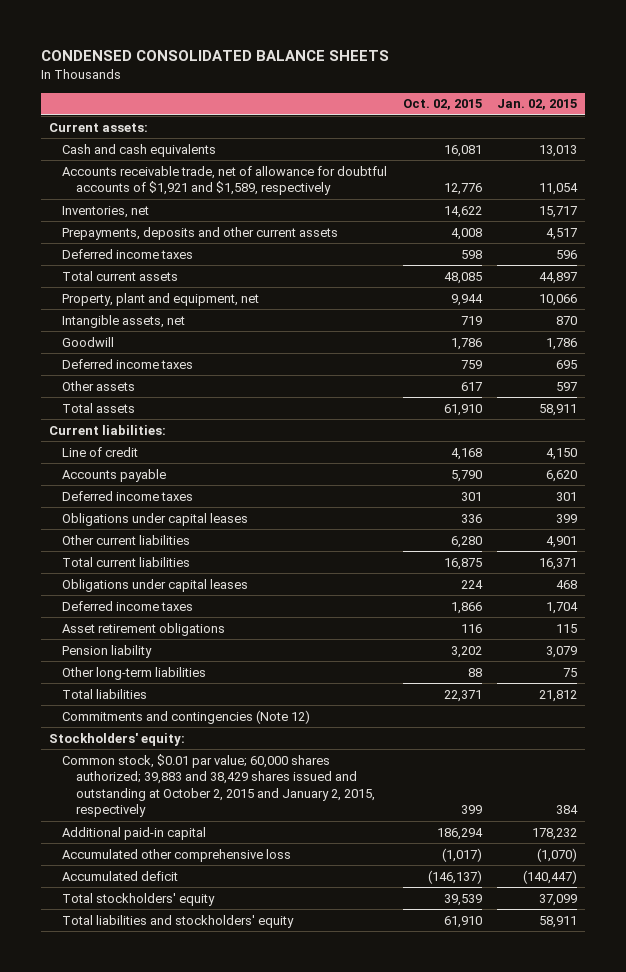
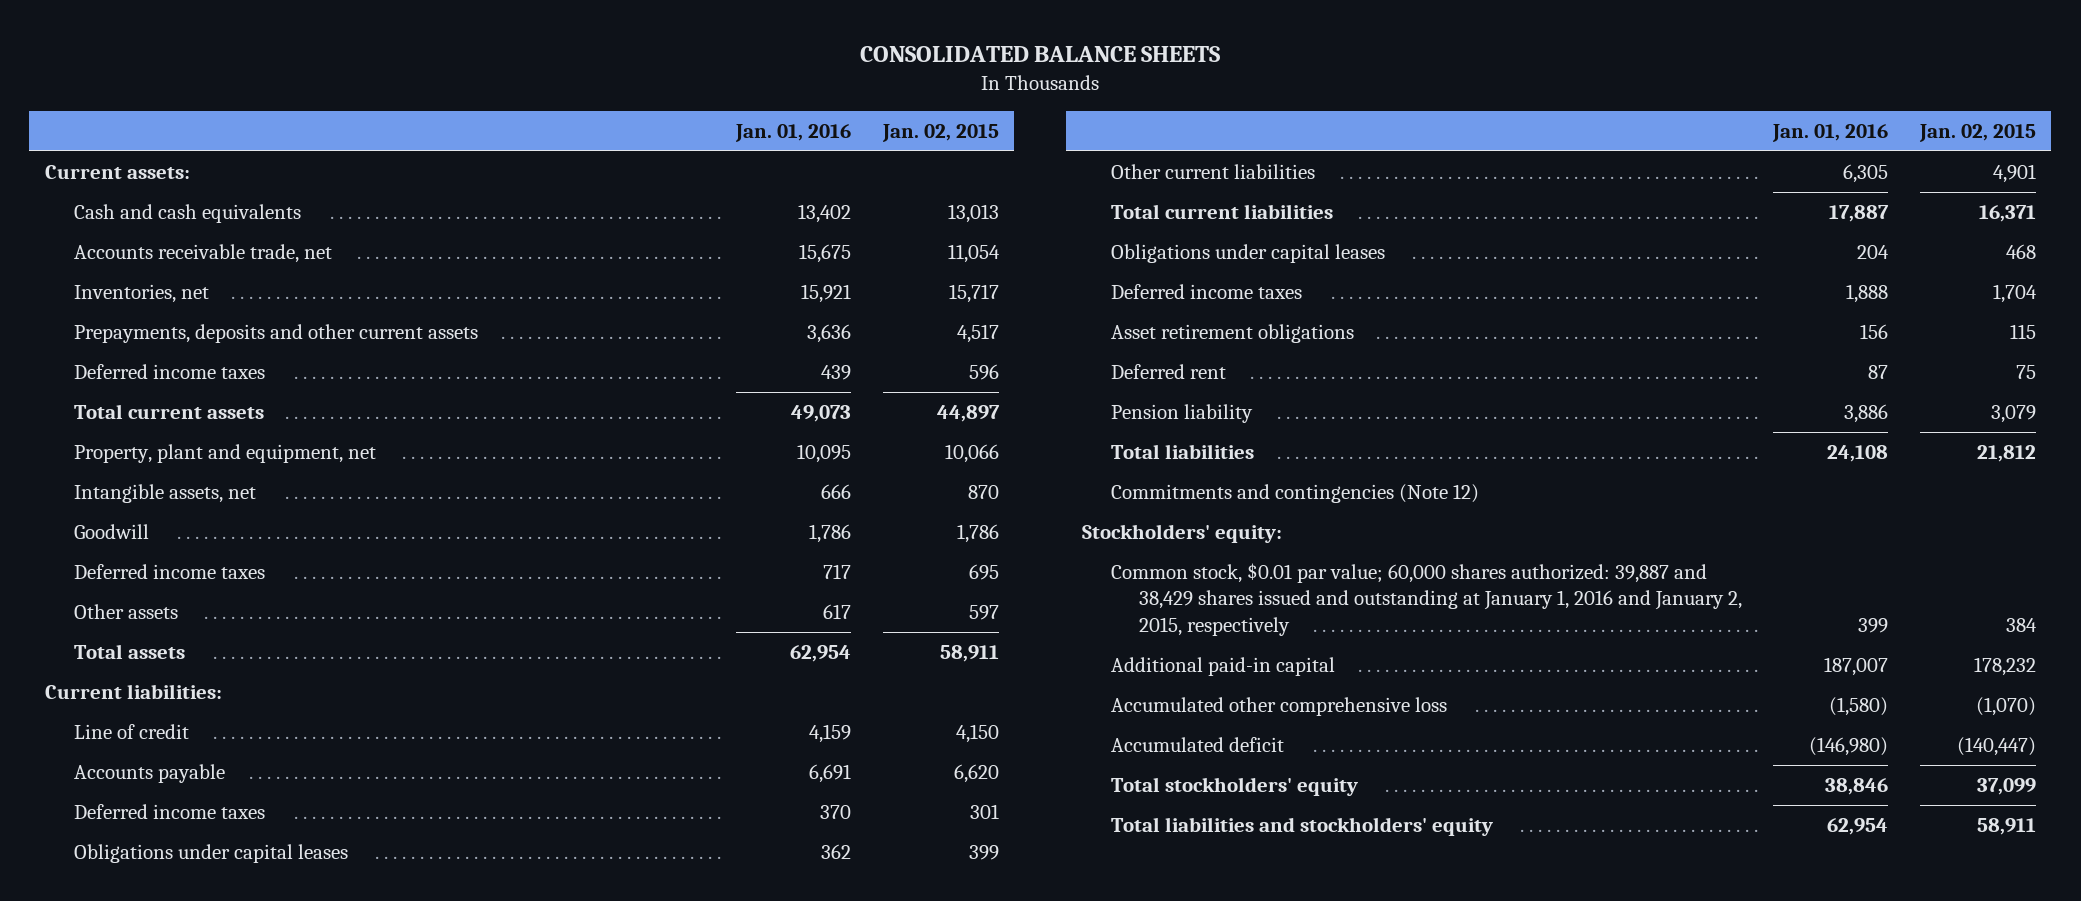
- CONDENSED CONSOLIDATED BALANCE SHEETS
+ CONSOLIDATED BALANCE SHEETS
- | Oct. 02, 2015 | Jan. 02, 2015
+ | Jan. 01, 2016 | Jan. 02, 2015
- Accounts receivable trade, net of allowance for doubtful accounts of $1,921 and $1,589, respectively | 12,776 | 11,054
+ Accounts receivable trade, net | 15,675 | 11,054
+ Deferred rent | 87 | 75
- Other long-term liabilities | 88 | 75
- Common stock, $0.01 par value; 60,000 shares authorized; 39,883 and 38,429 shares issued and outstanding at October 2, 2015 and January 2, 2015, respectively | 399 | 384
+ Common stock, $0.01 par value; 60,000 shares authorized: 39,887 and 38,429 shares issued and outstanding at January 1, 2016 and January 2, 2015, respectively | 399 | 384

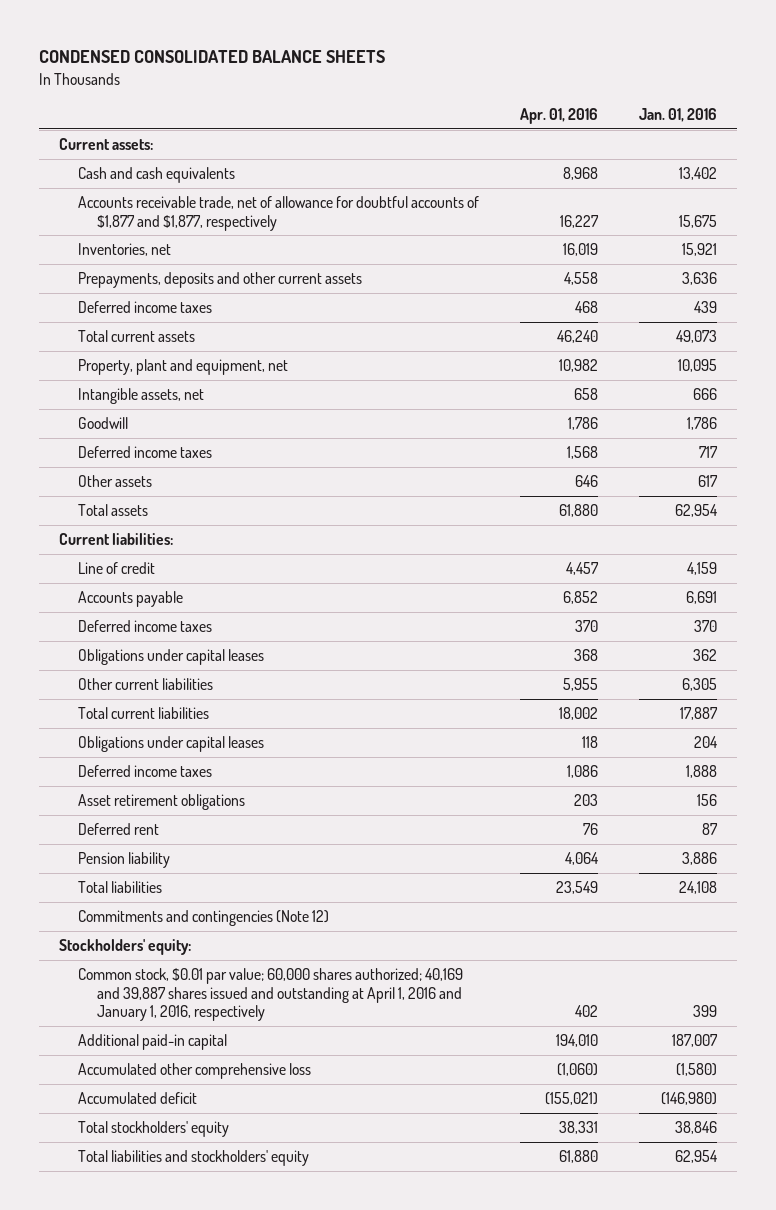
- CONSOLIDATED BALANCE SHEETS
+ CONDENSED CONSOLIDATED BALANCE SHEETS
- | Jan. 01, 2016 | Jan. 02, 2015
+ | Apr. 01, 2016 | Jan. 01, 2016
- Accounts receivable trade, net | 15,675 | 11,054
+ Accounts receivable trade, net of allowance for doubtful accounts of $1,877 and $1,877, respectively | 16,227 | 15,675
- Common stock, $0.01 par value; 60,000 shares authorized: 39,887 and 38,429 shares issued and outstanding at January 1, 2016 and January 2, 2015, respectively | 399 | 384
+ Common stock, $0.01 par value; 60,000 shares authorized; 40,169 and 39,887 shares issued and outstanding at April 1, 2016 and January 1, 2016, respectively | 402 | 399

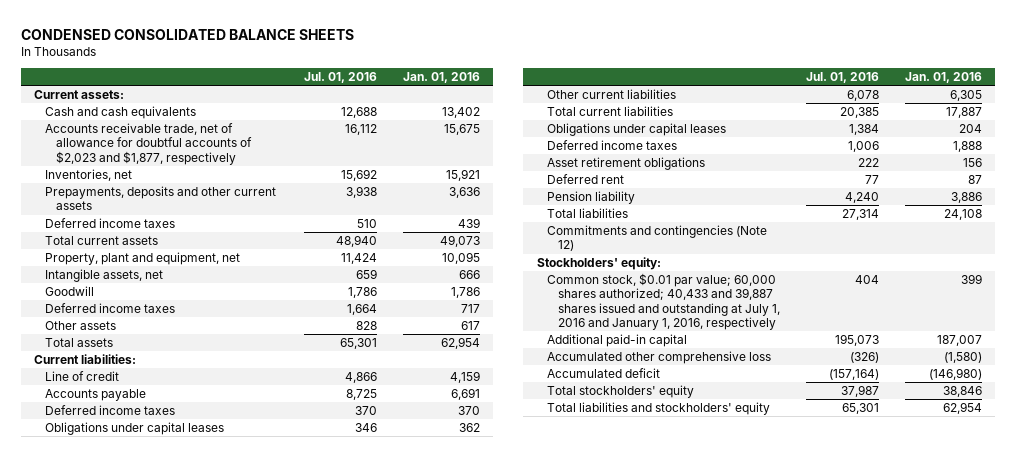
- | Apr. 01, 2016 | Jan. 01, 2016
+ | Jul. 01, 2016 | Jan. 01, 2016
- Accounts receivable trade, net of allowance for doubtful accounts of $1,877 and $1,877, respectively | 16,227 | 15,675
+ Accounts receivable trade, net of allowance for doubtful accounts of $2,023 and $1,877, respectively | 16,112 | 15,675
- Common stock, $0.01 par value; 60,000 shares authorized; 40,169 and 39,887 shares issued and outstanding at April 1, 2016 and January 1, 2016, respectively | 402 | 399
+ Common stock, $0.01 par value; 60,000 shares authorized; 40,433 and 39,887 shares issued and outstanding at July 1, 2016 and January 1, 2016, respectively | 404 | 399

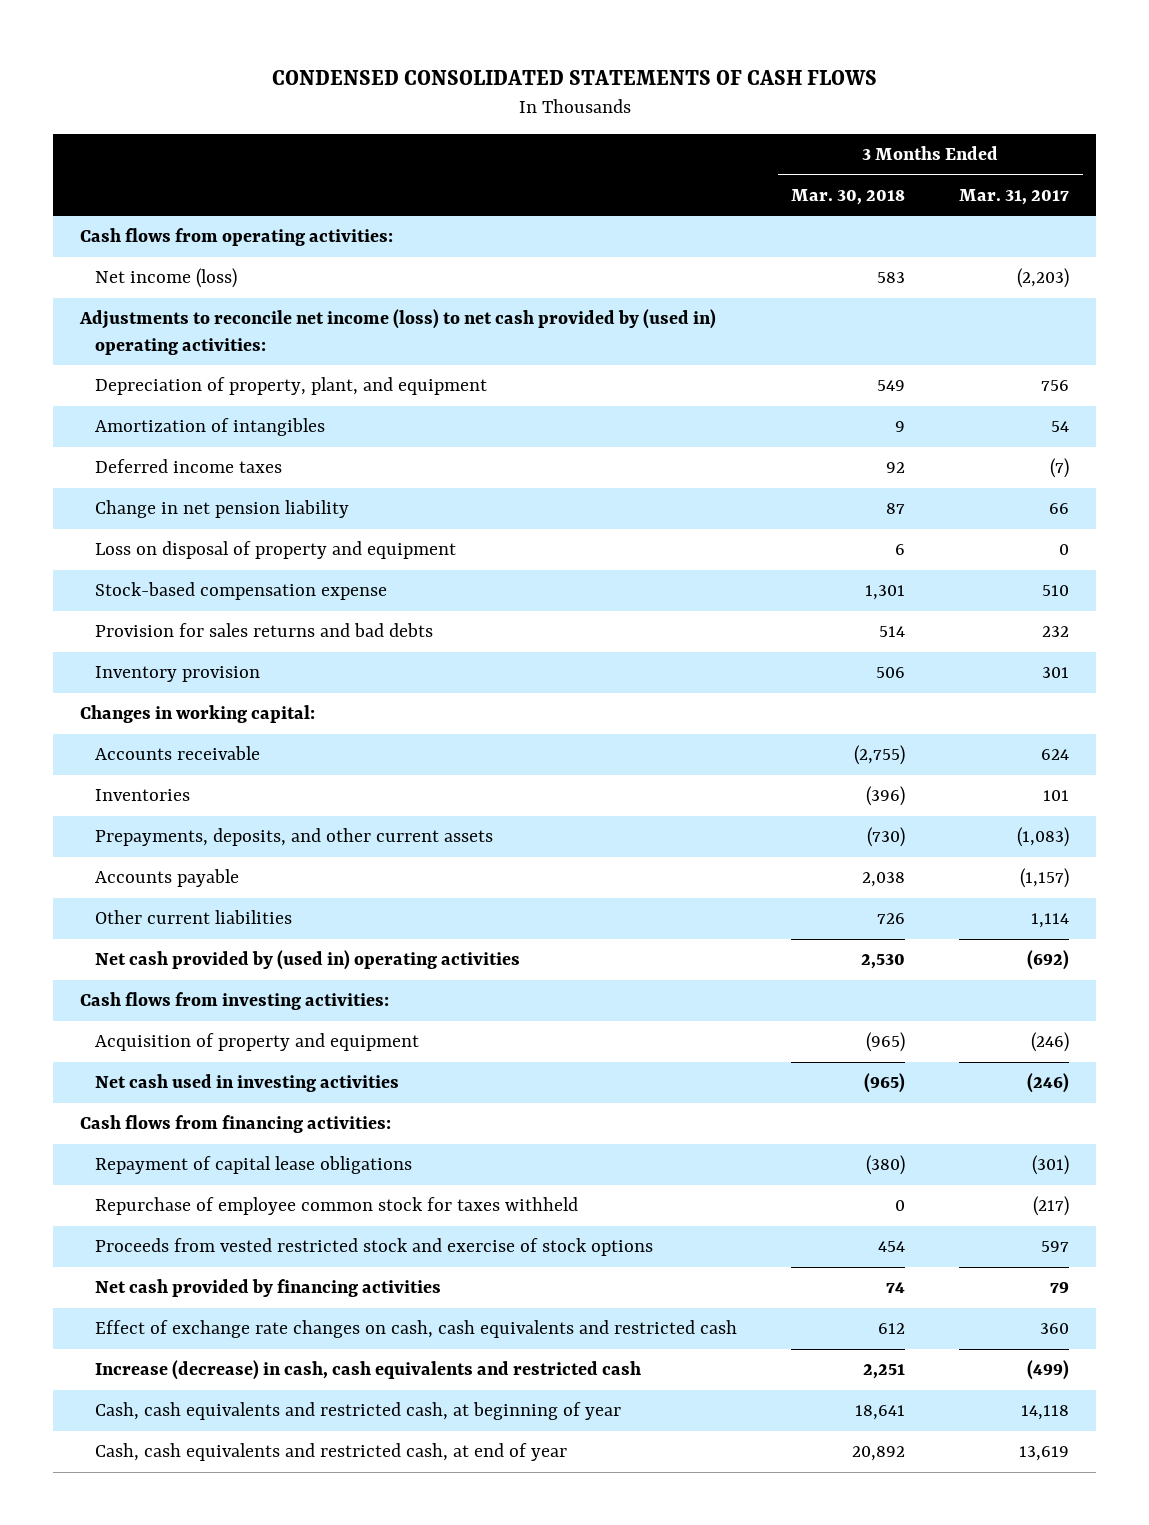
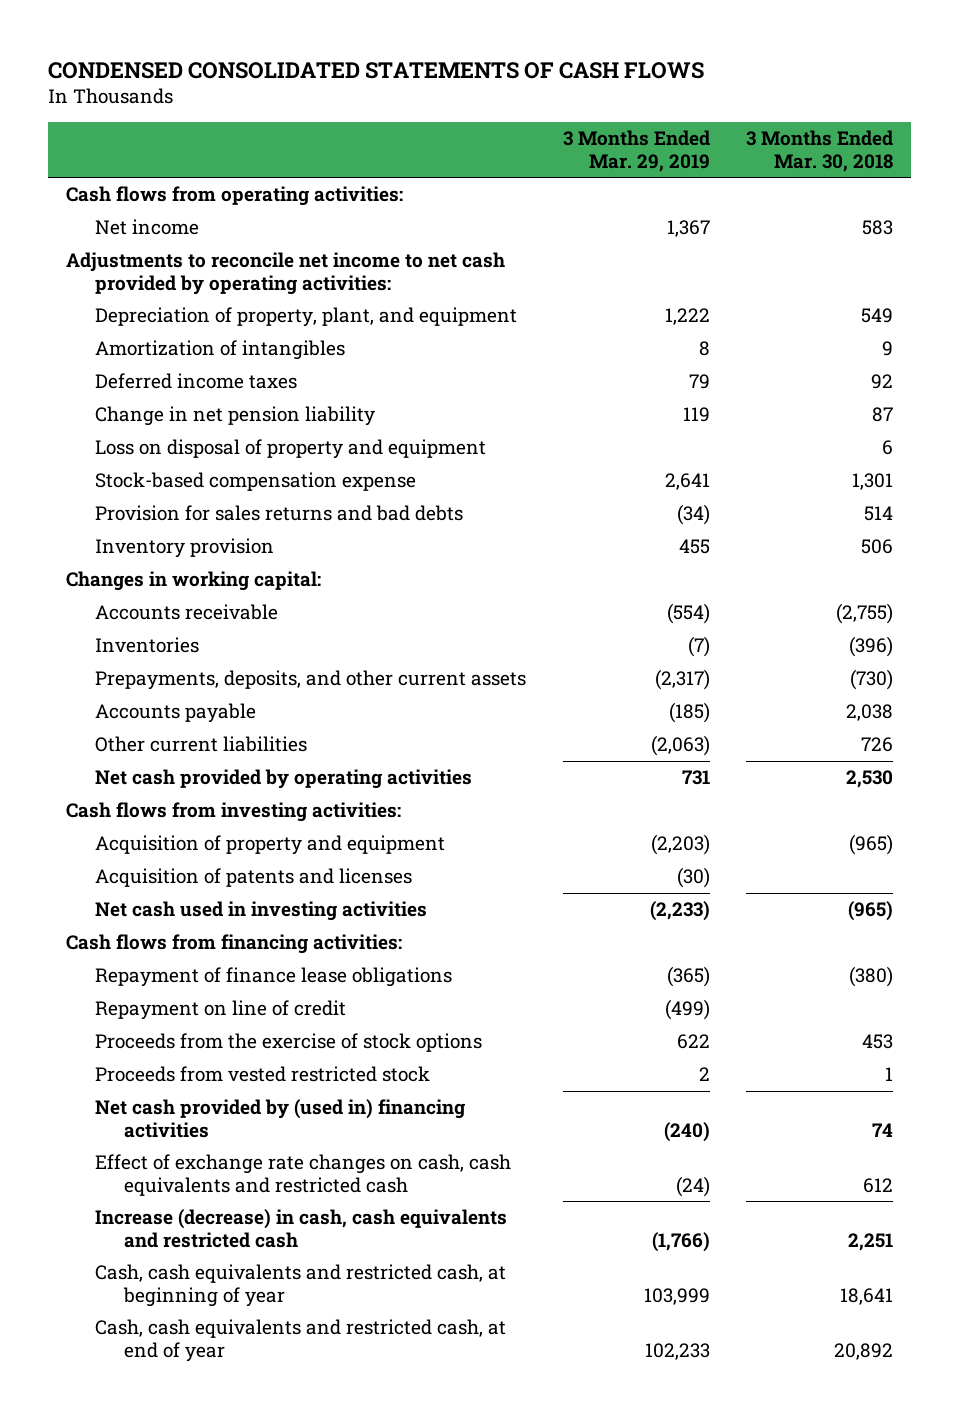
- | 3 Months Ended Mar. 30, 2018 | 3 Months Ended Mar. 31, 2017
+ | 3 Months Ended Mar. 29, 2019 | 3 Months Ended Mar. 30, 2018
- Net income (loss) | 583 | (2,203)
- Adjustments to reconcile net income (loss) to net cash provided by (used in) operating activities:
+ Net income | 1,367 | 583
+ Adjustments to reconcile net income to net cash provided by operating activities:
- Net cash provided by (used in) operating activities | 2,530 | (692)
+ Net cash provided by operating activities | 731 | 2,530
+ Acquisition of patents and licenses | (30) |
- Repayment of capital lease obligations | (380) | (301)
- Repurchase of employee common stock for taxes withheld | 0 | (217)
- Proceeds from vested restricted stock and exercise of stock options | 454 | 597
- Net cash provided by financing activities | 74 | 79
+ Repayment of finance lease obligations | (365) | (380)
+ Repayment on line of credit | (499) |
+ Proceeds from the exercise of stock options | 622 | 453
+ Proceeds from vested restricted stock | 2 | 1
+ Net cash provided by (used in) financing activities | (240) | 74

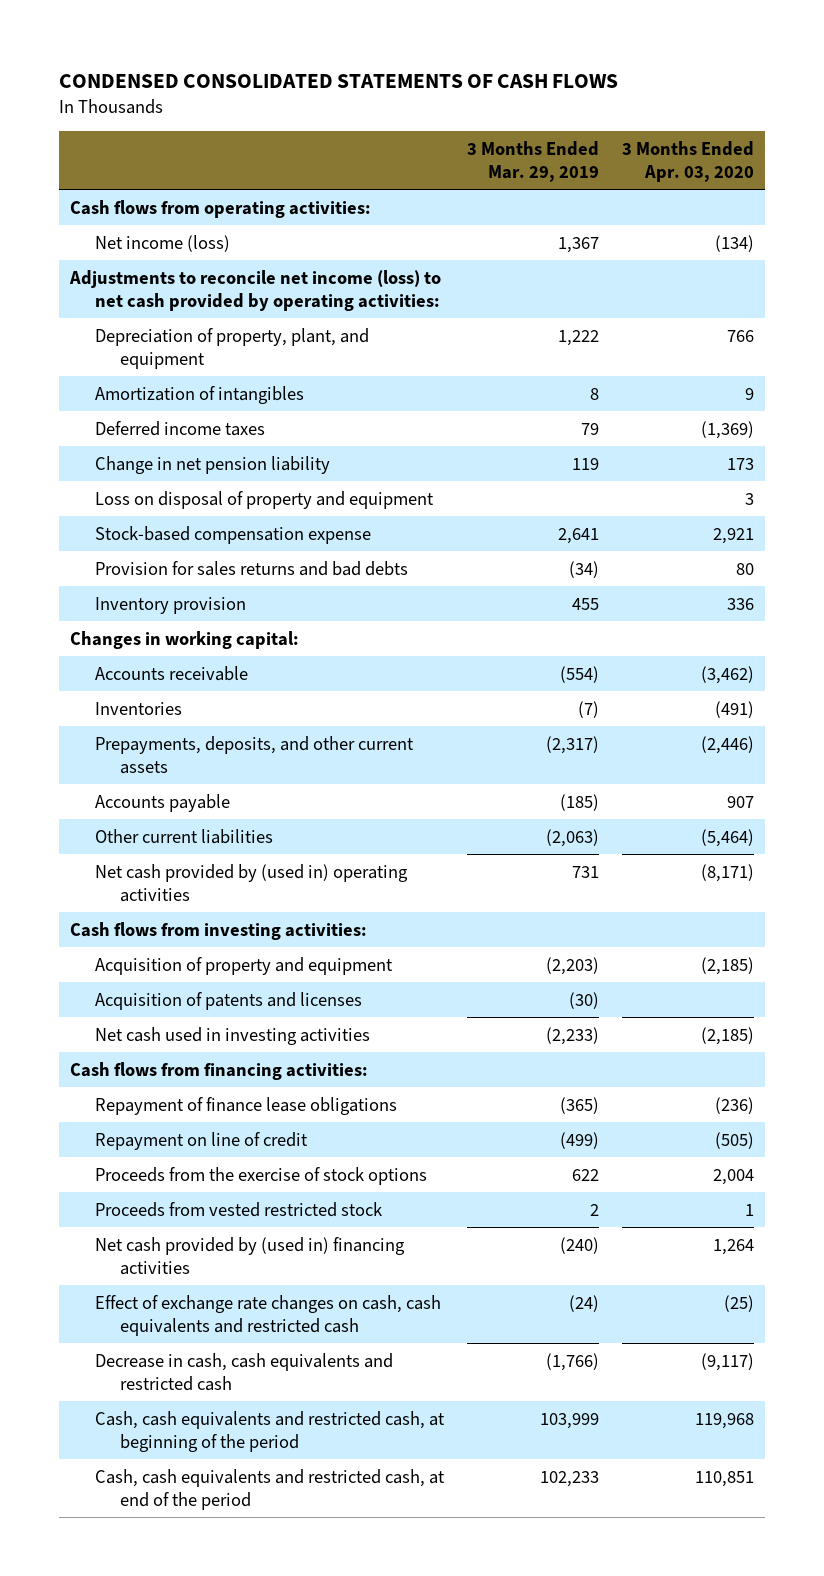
- | 3 Months Ended Mar. 29, 2019 | 3 Months Ended Mar. 30, 2018
+ | 3 Months Ended Mar. 29, 2019 | 3 Months Ended Apr. 03, 2020
- Net income | 1,367 | 583
- Adjustments to reconcile net income to net cash provided by operating activities:
+ Net income (loss) | 1,367 | (134)
+ Adjustments to reconcile net income (loss) to net cash provided by operating activities:
- Net cash provided by operating activities | 731 | 2,530
+ Net cash provided by (used in) operating activities | 731 | (8,171)
- Increase (decrease) in cash, cash equivalents and restricted cash | (1,766) | 2,251
- Cash, cash equivalents and restricted cash, at beginning of year | 103,999 | 18,641
- Cash, cash equivalents and restricted cash, at end of year | 102,233 | 20,892
+ Decrease in cash, cash equivalents and restricted cash | (1,766) | (9,117)
+ Cash, cash equivalents and restricted cash, at beginning of the period | 103,999 | 119,968
+ Cash, cash equivalents and restricted cash, at end of the period | 102,233 | 110,851

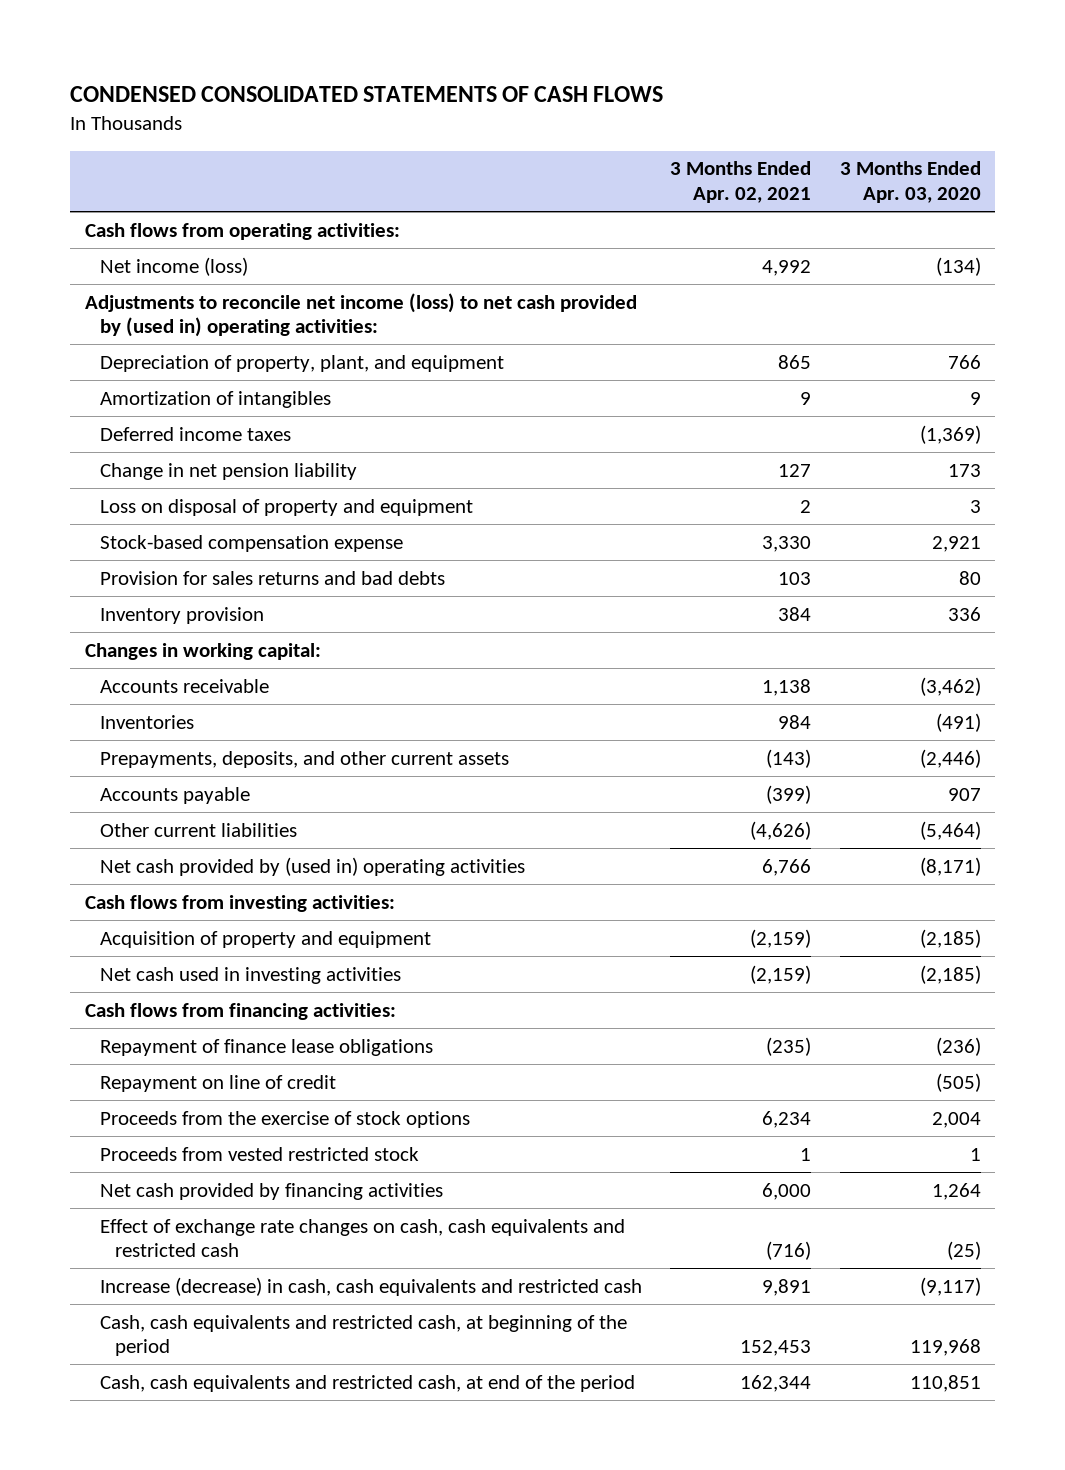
- | 3 Months Ended Mar. 29, 2019 | 3 Months Ended Apr. 03, 2020
+ | 3 Months Ended Apr. 02, 2021 | 3 Months Ended Apr. 03, 2020
- Adjustments to reconcile net income (loss) to net cash provided by operating activities:
+ Adjustments to reconcile net income (loss) to net cash provided by (used in) operating activities:
- Acquisition of patents and licenses | (30) |
- Net cash provided by (used in) financing activities | (240) | 1,264
+ Net cash provided by financing activities | 6,000 | 1,264
- Decrease in cash, cash equivalents and restricted cash | (1,766) | (9,117)
+ Increase (decrease) in cash, cash equivalents and restricted cash | 9,891 | (9,117)

